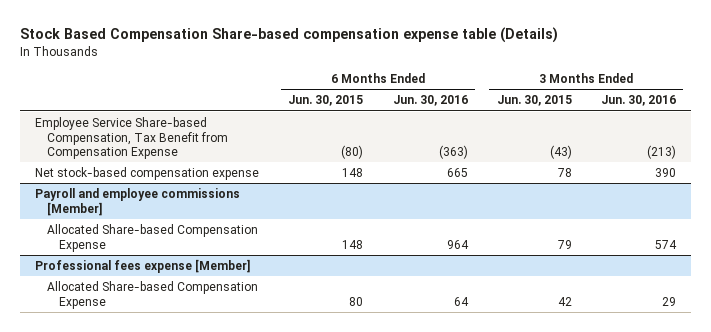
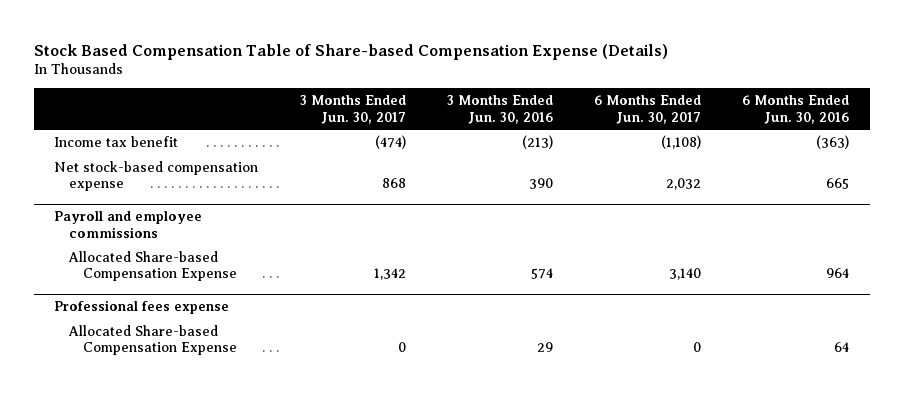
- Stock Based Compensation Share-based compensation expense table (Details)
+ Stock Based Compensation Table of Share-based Compensation Expense (Details)
- | 6 Months Ended Jun. 30, 2015 | 6 Months Ended Jun. 30, 2016 | 3 Months Ended Jun. 30, 2015 | 3 Months Ended Jun. 30, 2016
+ | 3 Months Ended Jun. 30, 2017 | 3 Months Ended Jun. 30, 2016 | 6 Months Ended Jun. 30, 2017 | 6 Months Ended Jun. 30, 2016
- Employee Service Share-based Compensation, Tax Benefit from Compensation Expense | (80) | (363) | (43) | (213)
+ Income tax benefit | (474) | (213) | (1,108) | (363)
- Payroll and employee commissions [Member]
+ Payroll and employee commissions
- Professional fees expense [Member]
+ Professional fees expense

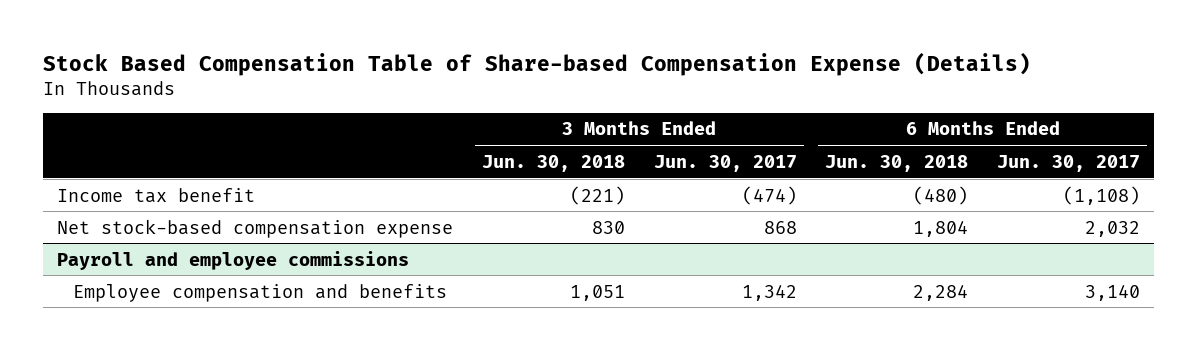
- | 3 Months Ended Jun. 30, 2017 | 3 Months Ended Jun. 30, 2016 | 6 Months Ended Jun. 30, 2017 | 6 Months Ended Jun. 30, 2016
+ | 3 Months Ended Jun. 30, 2018 | 3 Months Ended Jun. 30, 2017 | 6 Months Ended Jun. 30, 2018 | 6 Months Ended Jun. 30, 2017
@ Payroll and employee commissions
- Allocated Share-based Compensation Expense | 1,342 | 574 | 3,140 | 964
- Professional fees expense
- Allocated Share-based Compensation Expense | 0 | 29 | 0 | 64
@ Payroll and employee commissions
+ Employee compensation and benefits | 1,051 | 1,342 | 2,284 | 3,140

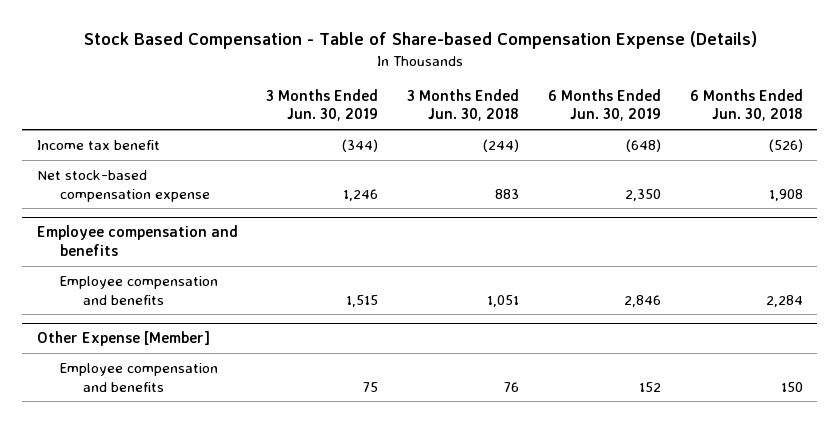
- Stock Based Compensation Table of Share-based Compensation Expense (Details)
+ Stock Based Compensation - Table of Share-based Compensation Expense (Details)
- | 3 Months Ended Jun. 30, 2018 | 3 Months Ended Jun. 30, 2017 | 6 Months Ended Jun. 30, 2018 | 6 Months Ended Jun. 30, 2017
+ | 3 Months Ended Jun. 30, 2019 | 3 Months Ended Jun. 30, 2018 | 6 Months Ended Jun. 30, 2019 | 6 Months Ended Jun. 30, 2018
- Income tax benefit | (221) | (474) | (480) | (1,108)
- Net stock-based compensation expense | 830 | 868 | 1,804 | 2,032
- Payroll and employee commissions
+ Income tax benefit | (344) | (244) | (648) | (526)
+ Net stock-based compensation expense | 1,246 | 883 | 2,350 | 1,908
+ Employee compensation and benefits
+ Other Expense [Member]
+ Employee compensation and benefits | 75 | 76 | 152 | 150

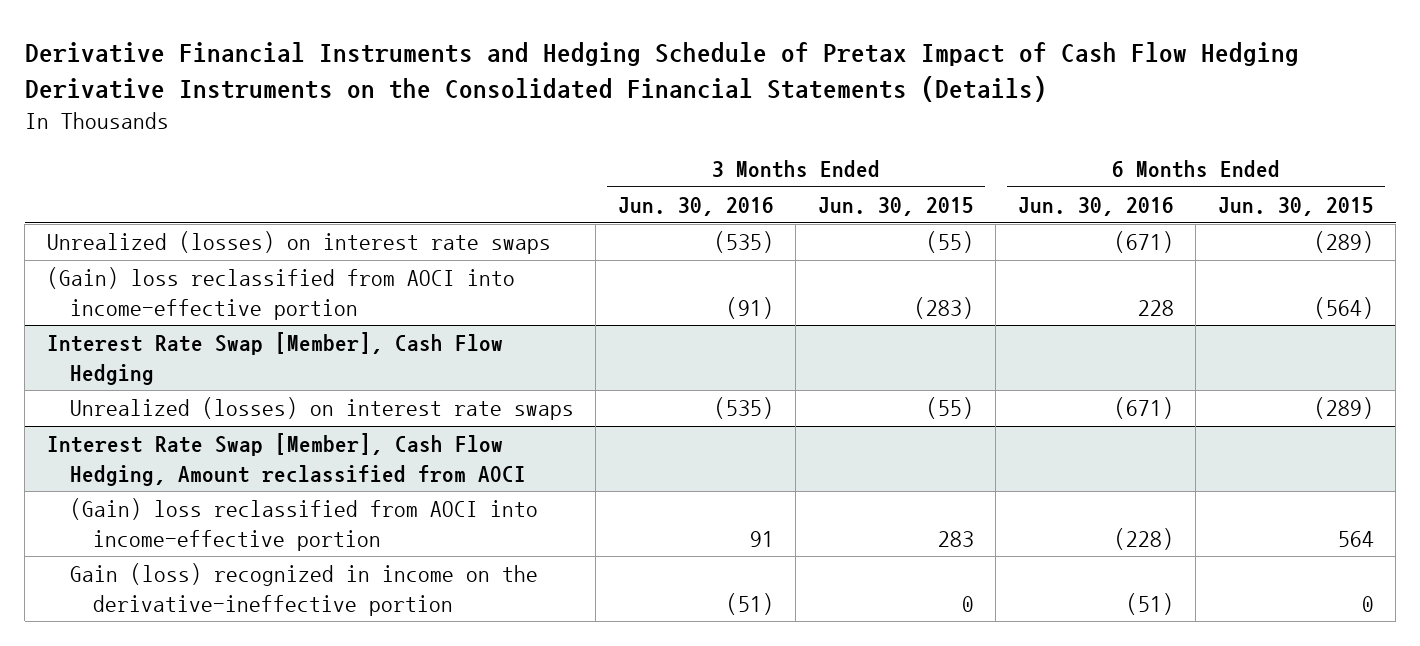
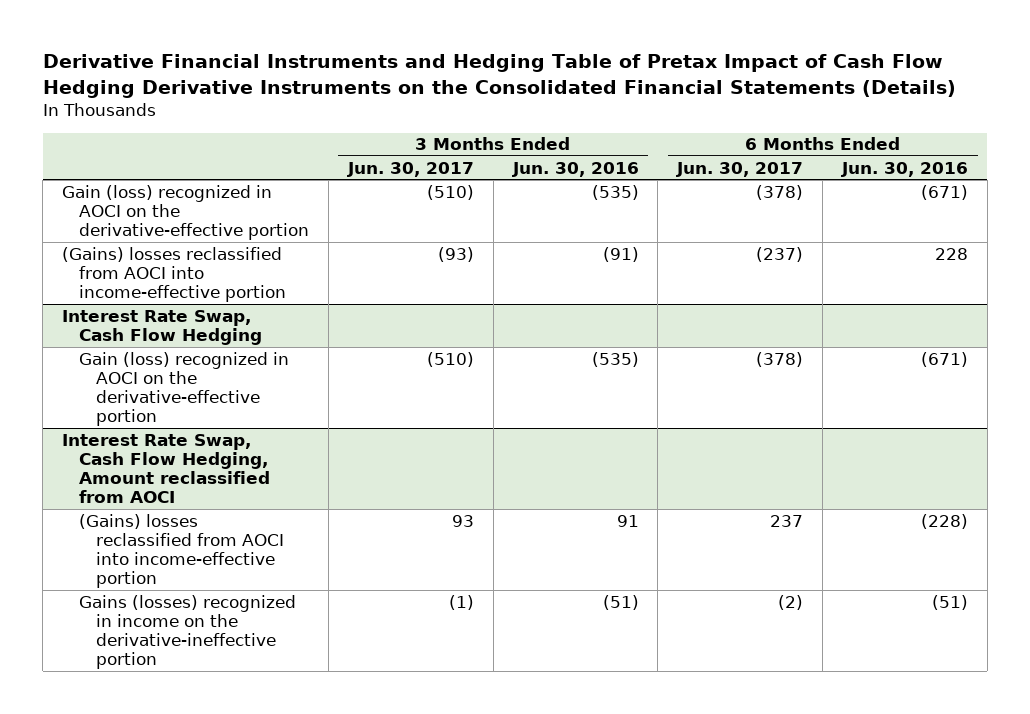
- Derivative Financial Instruments and Hedging Schedule of Pretax Impact of Cash Flow Hedging Derivative Instruments on the Consolidated Financial Statements (Details)
+ Derivative Financial Instruments and Hedging Table of Pretax Impact of Cash Flow Hedging Derivative Instruments on the Consolidated Financial Statements (Details)
- | 3 Months Ended Jun. 30, 2016 | 3 Months Ended Jun. 30, 2015 | 6 Months Ended Jun. 30, 2016 | 6 Months Ended Jun. 30, 2015
+ | 3 Months Ended Jun. 30, 2017 | 3 Months Ended Jun. 30, 2016 | 6 Months Ended Jun. 30, 2017 | 6 Months Ended Jun. 30, 2016
- Unrealized (losses) on interest rate swaps | (535) | (55) | (671) | (289)
- (Gain) loss reclassified from AOCI into income-effective portion | (91) | (283) | 228 | (564)
- Interest Rate Swap [Member], Cash Flow Hedging
- Unrealized (losses) on interest rate swaps | (535) | (55) | (671) | (289)
- Interest Rate Swap [Member], Cash Flow Hedging, Amount reclassified from AOCI
- (Gain) loss reclassified from AOCI into income-effective portion | 91 | 283 | (228) | 564
- Gain (loss) recognized in income on the derivative-ineffective portion | (51) | 0 | (51) | 0
+ Gain (loss) recognized in AOCI on the derivative-effective portion | (510) | (535) | (378) | (671)
+ (Gains) losses reclassified from AOCI into income-effective portion | (93) | (91) | (237) | 228
+ Interest Rate Swap, Cash Flow Hedging
+ Gain (loss) recognized in AOCI on the derivative-effective portion | (510) | (535) | (378) | (671)
+ Interest Rate Swap, Cash Flow Hedging, Amount reclassified from AOCI
+ (Gains) losses reclassified from AOCI into income-effective portion | 93 | 91 | 237 | (228)
+ Gains (losses) recognized in income on the derivative-ineffective portion | (1) | (51) | (2) | (51)

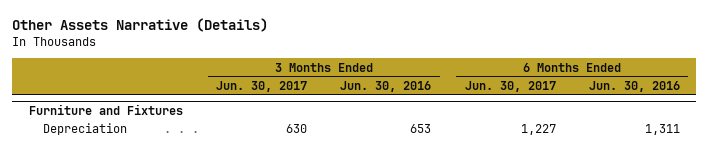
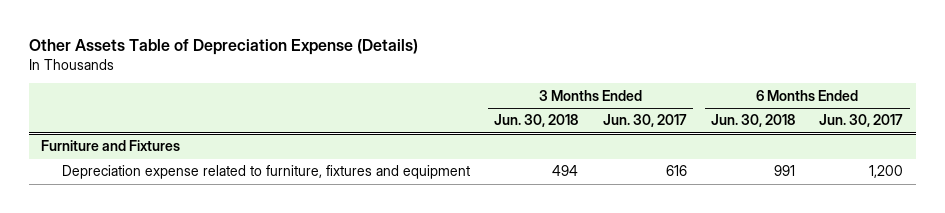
- Other Assets Narrative (Details)
+ Other Assets Table of Depreciation Expense (Details)
- | 3 Months Ended Jun. 30, 2017 | 3 Months Ended Jun. 30, 2016 | 6 Months Ended Jun. 30, 2017 | 6 Months Ended Jun. 30, 2016
+ | 3 Months Ended Jun. 30, 2018 | 3 Months Ended Jun. 30, 2017 | 6 Months Ended Jun. 30, 2018 | 6 Months Ended Jun. 30, 2017
@ Furniture and Fixtures
- Depreciation | 630 | 653 | 1,227 | 1,311
+ Depreciation expense related to furniture, fixtures and equipment | 494 | 616 | 991 | 1,200

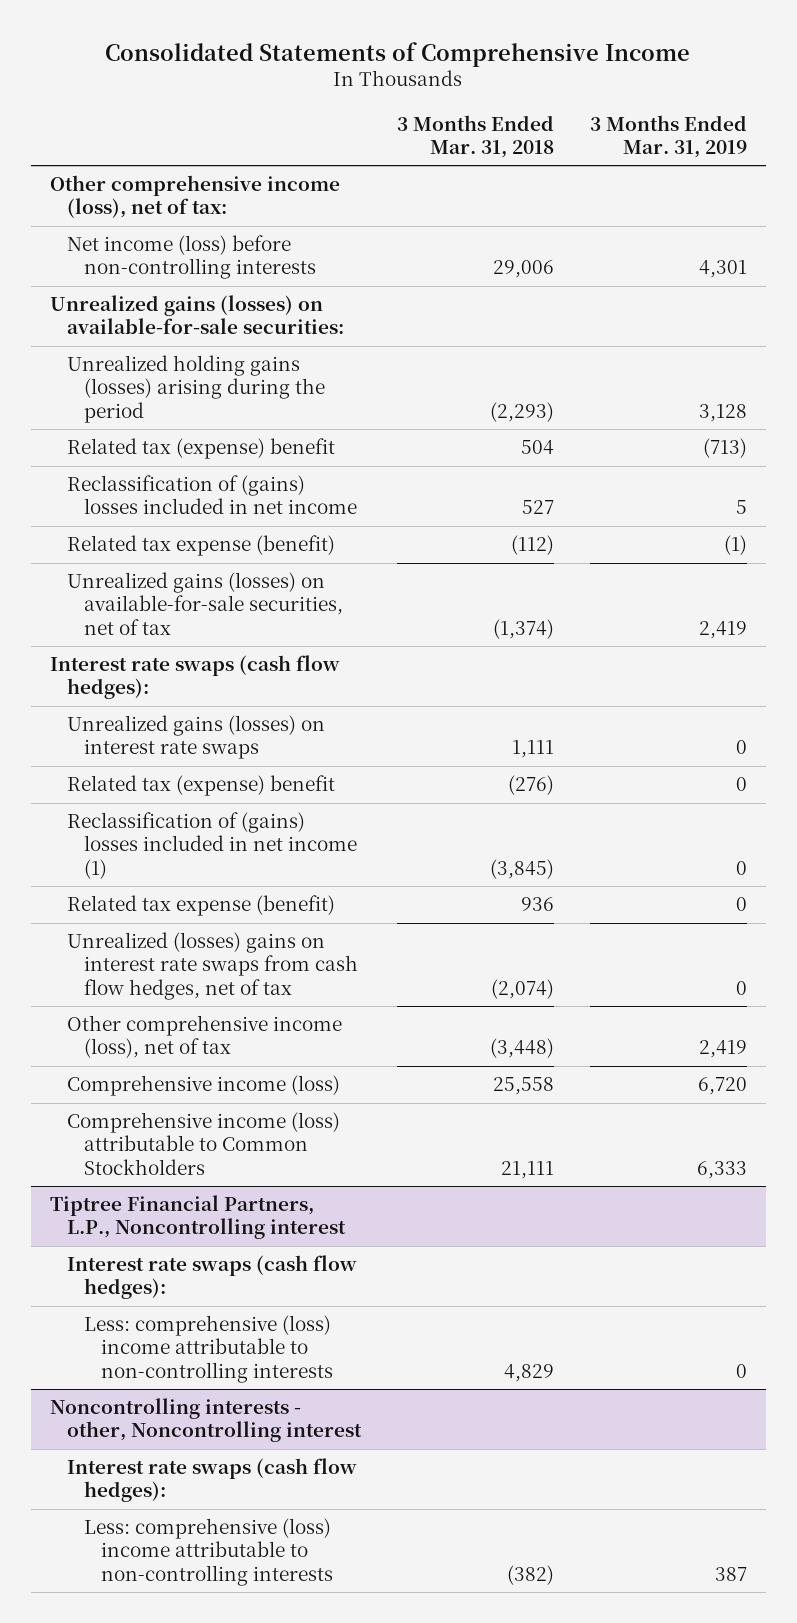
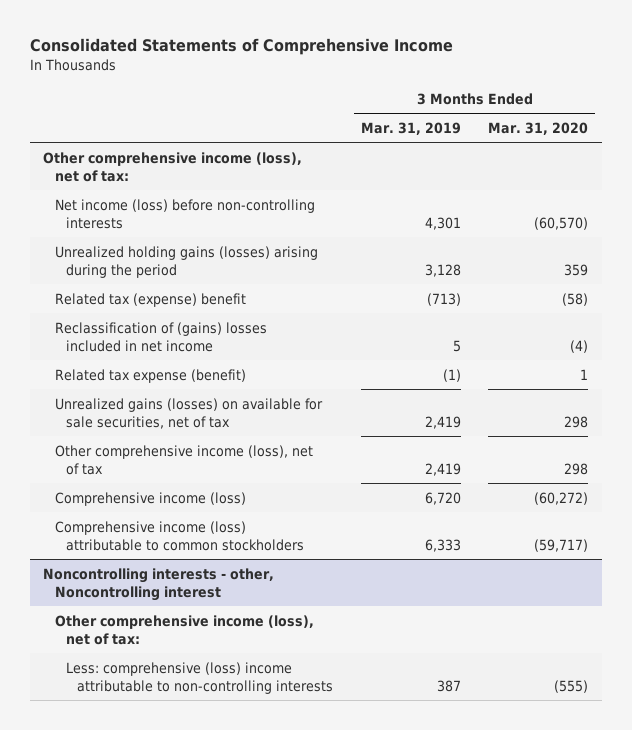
- | 3 Months Ended Mar. 31, 2018 | 3 Months Ended Mar. 31, 2019
+ | 3 Months Ended Mar. 31, 2019 | 3 Months Ended Mar. 31, 2020
- Unrealized gains (losses) on available-for-sale securities:
- Unrealized gains (losses) on available-for-sale securities, net of tax | (1,374) | 2,419
- Interest rate swaps (cash flow hedges):
- Unrealized gains (losses) on interest rate swaps | 1,111 | 0
- Related tax (expense) benefit | (276) | 0
- Reclassification of (gains) losses included in net income (1) | (3,845) | 0
- Related tax expense (benefit) | 936 | 0
- Unrealized (losses) gains on interest rate swaps from cash flow hedges, net of tax | (2,074) | 0
+ Unrealized gains (losses) on available for sale securities, net of tax | 2,419 | 298
- Comprehensive income (loss) attributable to Common Stockholders | 21,111 | 6,333
- Tiptree Financial Partners, L.P., Noncontrolling interest
- Interest rate swaps (cash flow hedges):
- Less: comprehensive (loss) income attributable to non-controlling interests | 4,829 | 0
+ Comprehensive income (loss) attributable to common stockholders | 6,333 | (59,717)
@ Noncontrolling interests - other, Noncontrolling interest
- Interest rate swaps (cash flow hedges):
+ Other comprehensive income (loss), net of tax:

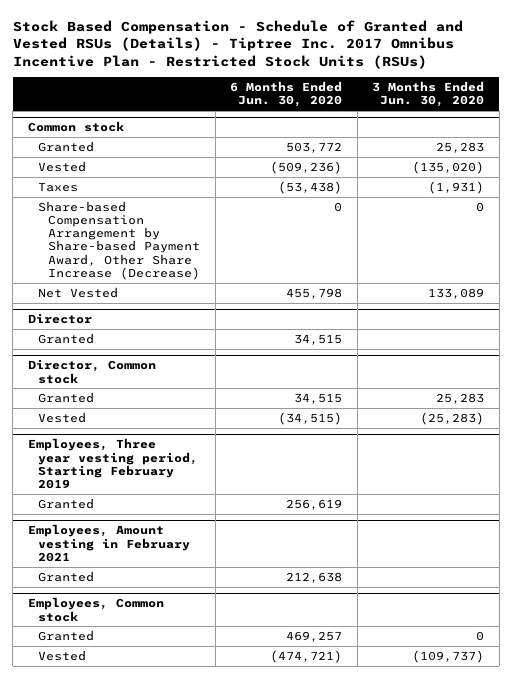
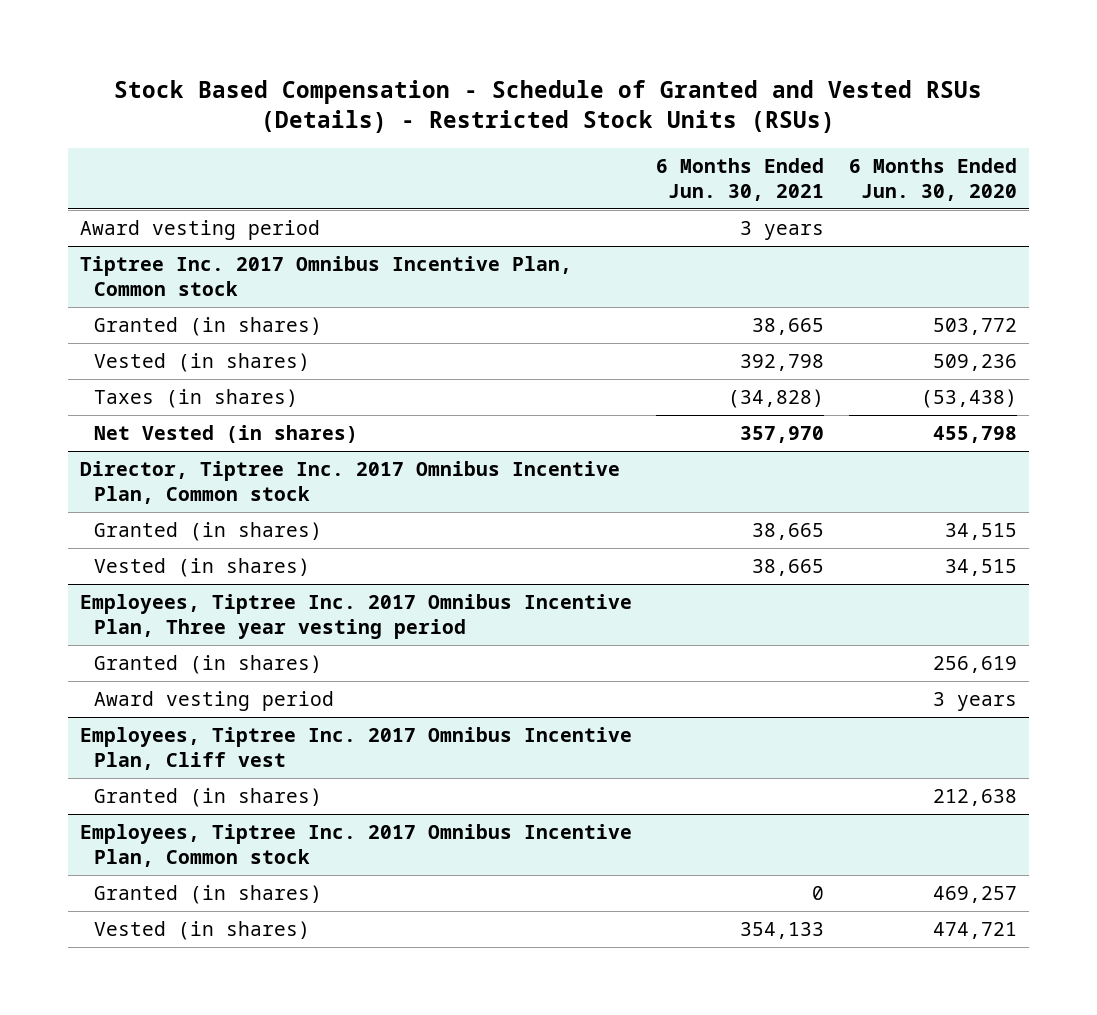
- Stock Based Compensation - Schedule of Granted and Vested RSUs (Details) - Tiptree Inc. 2017 Omnibus Incentive Plan - Restricted Stock Units (RSUs)
+ Stock Based Compensation - Schedule of Granted and Vested RSUs (Details) - Restricted Stock Units (RSUs)
- | 6 Months Ended Jun. 30, 2020 | 3 Months Ended Jun. 30, 2020
+ | 6 Months Ended Jun. 30, 2021 | 6 Months Ended Jun. 30, 2020
- Common stock
- Granted | 503,772 | 25,283
- Vested | (509,236) | (135,020)
- Taxes | (53,438) | (1,931)
- Share-based Compensation Arrangement by Share-based Payment Award, Other Share Increase (Decrease) | 0 | 0
- Net Vested | 455,798 | 133,089
- Director
- Granted | 34,515 |
- Director, Common stock
- Granted | 34,515 | 25,283
- Vested | (34,515) | (25,283)
- Employees, Three year vesting period, Starting February 2019
- Granted | 256,619 |
- Employees, Amount vesting in February 2021
- Granted | 212,638 |
- Employees, Common stock
- Granted | 469,257 | 0
- Vested | (474,721) | (109,737)
+ Award vesting period | 3 years |
+ Tiptree Inc. 2017 Omnibus Incentive Plan, Common stock
+ Granted (in shares) | 38,665 | 503,772
+ Vested (in shares) | 392,798 | 509,236
+ Taxes (in shares) | (34,828) | (53,438)
+ Net Vested (in shares) | 357,970 | 455,798
+ Director, Tiptree Inc. 2017 Omnibus Incentive Plan, Common stock
+ Granted (in shares) | 38,665 | 34,515
+ Vested (in shares) | 38,665 | 34,515
+ Employees, Tiptree Inc. 2017 Omnibus Incentive Plan, Three year vesting period
+ Granted (in shares) | | 256,619
+ Award vesting period | | 3 years
+ Employees, Tiptree Inc. 2017 Omnibus Incentive Plan, Cliff vest
+ Granted (in shares) | | 212,638
+ Employees, Tiptree Inc. 2017 Omnibus Incentive Plan, Common stock
+ Granted (in shares) | 0 | 469,257
+ Vested (in shares) | 354,133 | 474,721

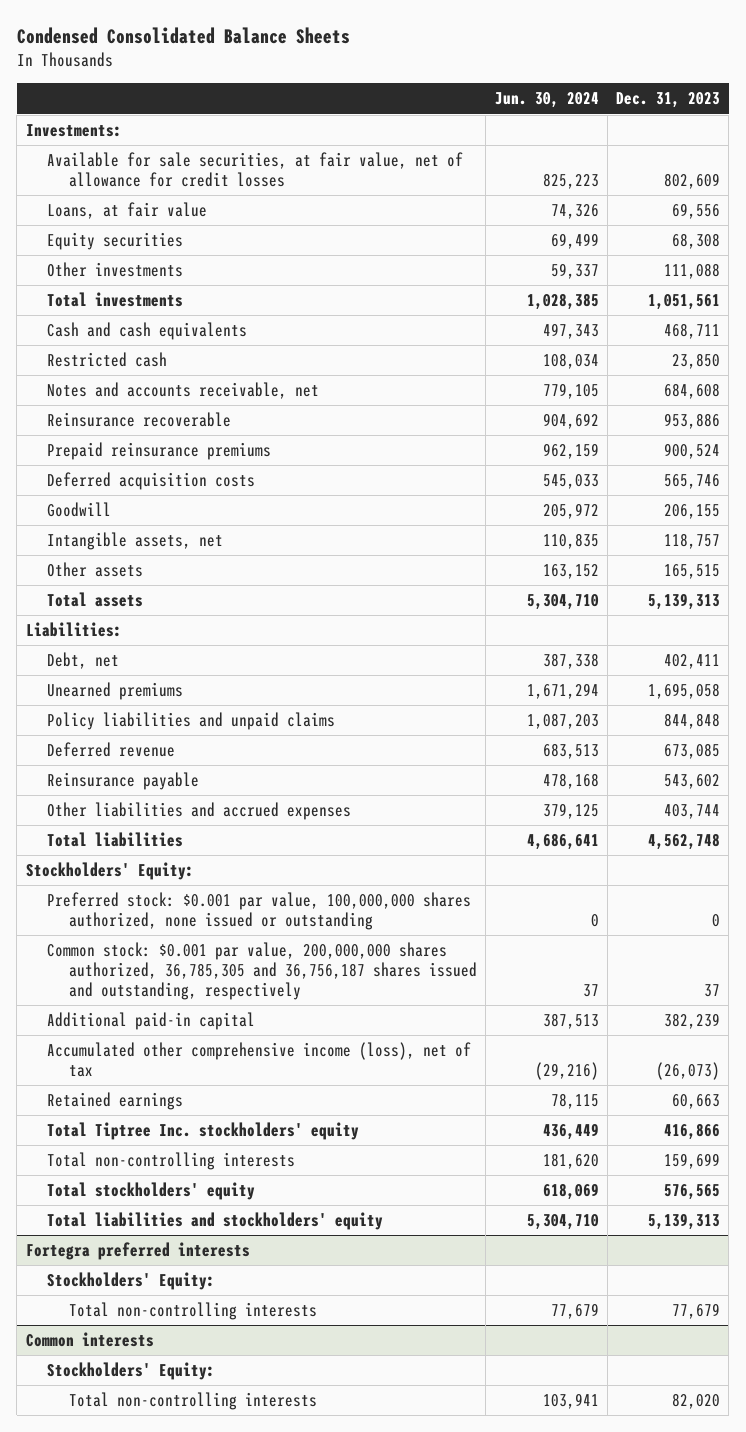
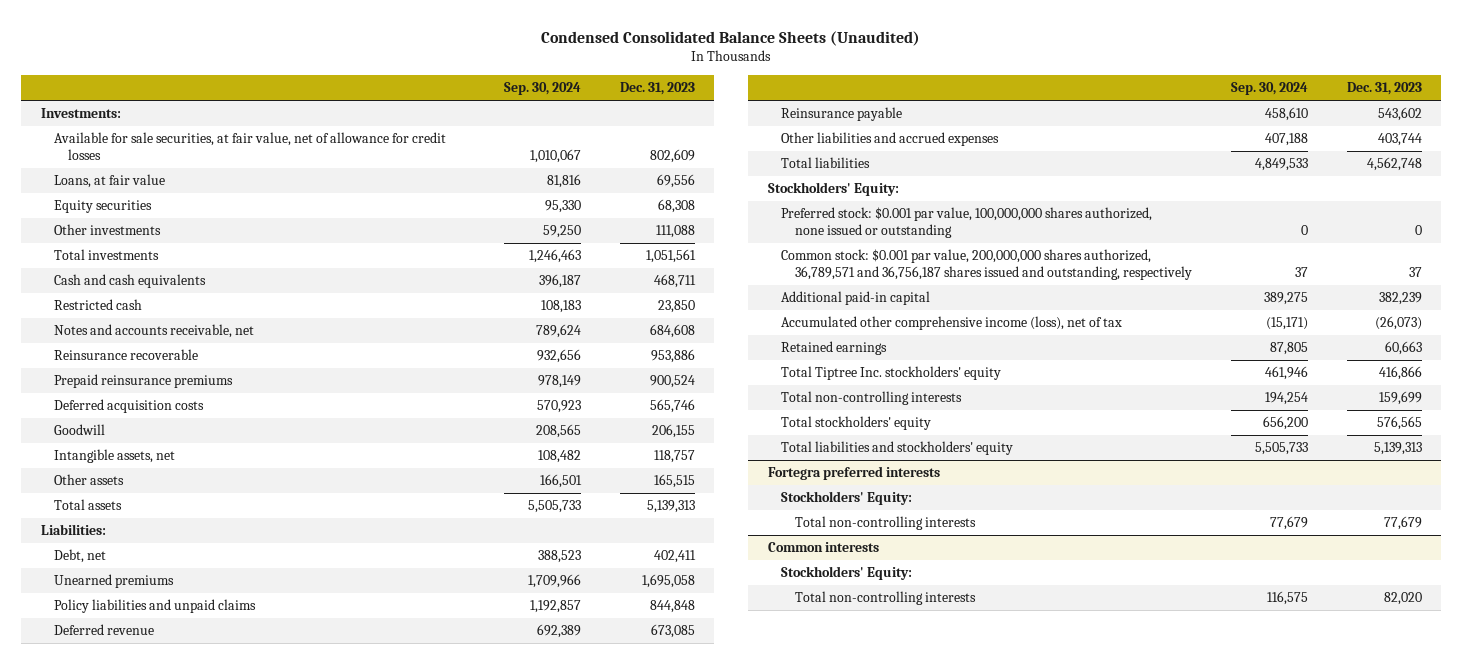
- Condensed Consolidated Balance Sheets
+ Condensed Consolidated Balance Sheets (Unaudited)
- | Jun. 30, 2024 | Dec. 31, 2023
+ | Sep. 30, 2024 | Dec. 31, 2023
- Common stock: $0.001 par value, 200,000,000 shares authorized, 36,785,305 and 36,756,187 shares issued and outstanding, respectively | 37 | 37
+ Common stock: $0.001 par value, 200,000,000 shares authorized, 36,789,571 and 36,756,187 shares issued and outstanding, respectively | 37 | 37

